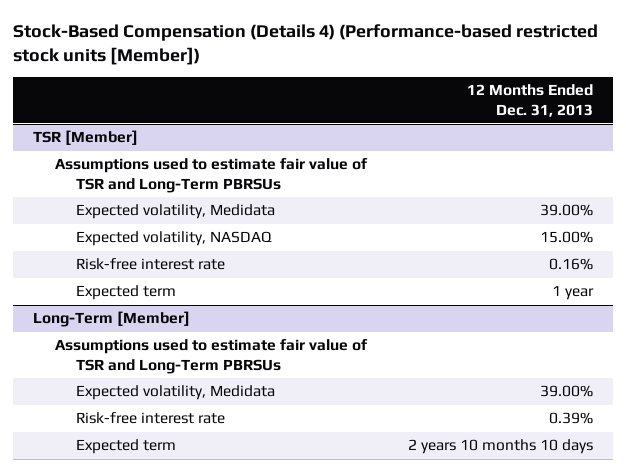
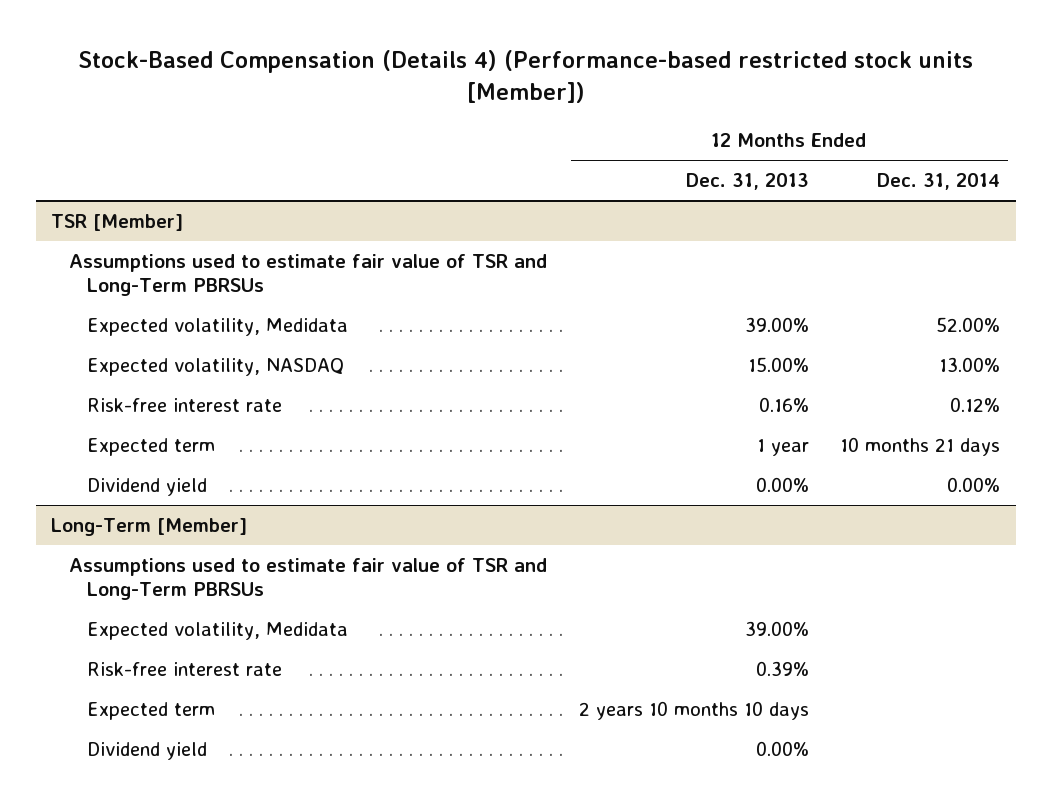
- | 12 Months Ended Dec. 31, 2013
+ | 12 Months Ended Dec. 31, 2013 | 12 Months Ended Dec. 31, 2014
@ TSR [Member]
+ Dividend yield | 0.00% | 0.00%
@ Long-Term [Member]
+ Dividend yield | 0.00% |

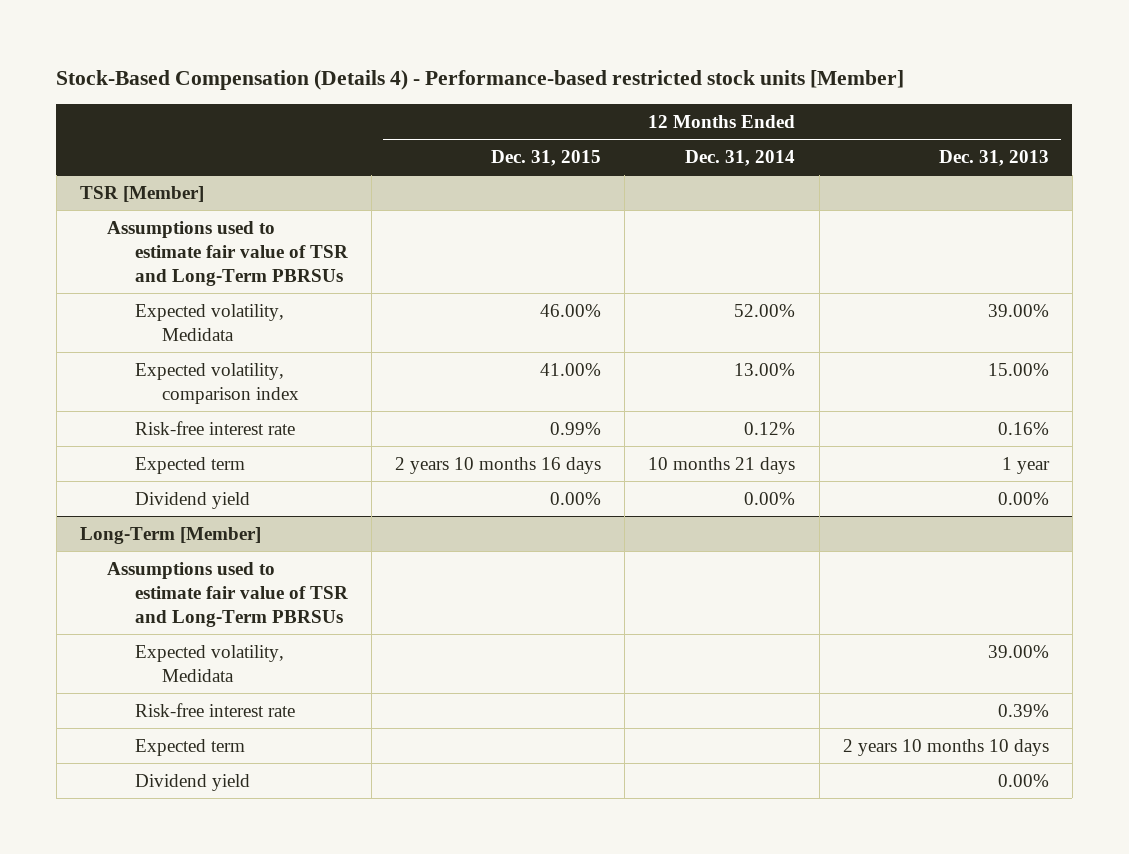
- Stock-Based Compensation (Details 4) (Performance-based restricted stock units [Member])
+ Stock-Based Compensation (Details 4) - Performance-based restricted stock units [Member]
- | 12 Months Ended Dec. 31, 2013 | 12 Months Ended Dec. 31, 2014
+ | 12 Months Ended Dec. 31, 2015 | 12 Months Ended Dec. 31, 2014 | 12 Months Ended Dec. 31, 2013
@ TSR [Member]
- Expected volatility, NASDAQ | 15.00% | 13.00%
+ Expected volatility, comparison index | 41.00% | 13.00% | 15.00%

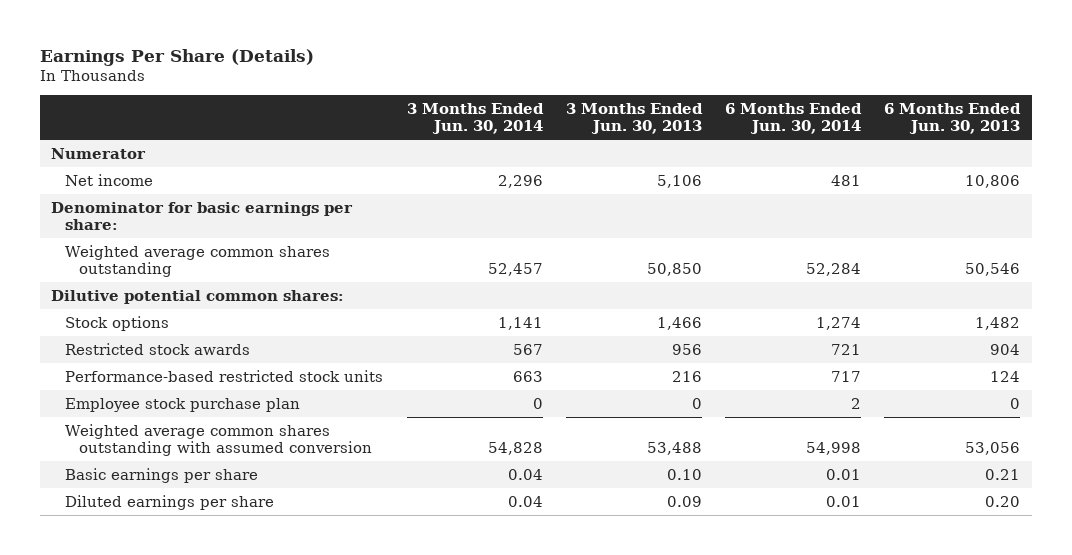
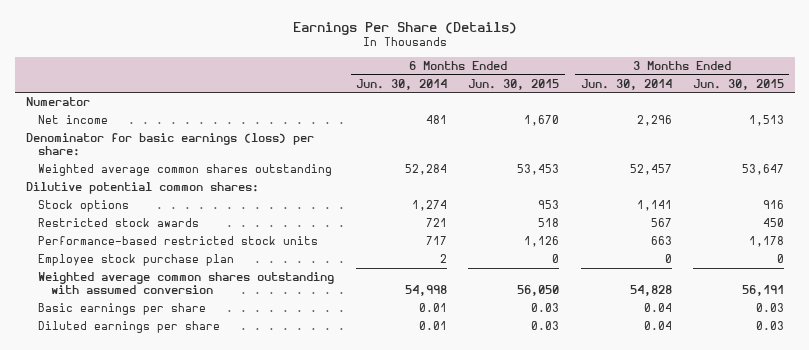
- | 3 Months Ended Jun. 30, 2014 | 3 Months Ended Jun. 30, 2013 | 6 Months Ended Jun. 30, 2014 | 6 Months Ended Jun. 30, 2013
+ | 6 Months Ended Jun. 30, 2014 | 6 Months Ended Jun. 30, 2015 | 3 Months Ended Jun. 30, 2014 | 3 Months Ended Jun. 30, 2015
- Denominator for basic earnings per share:
+ Denominator for basic earnings (loss) per share:

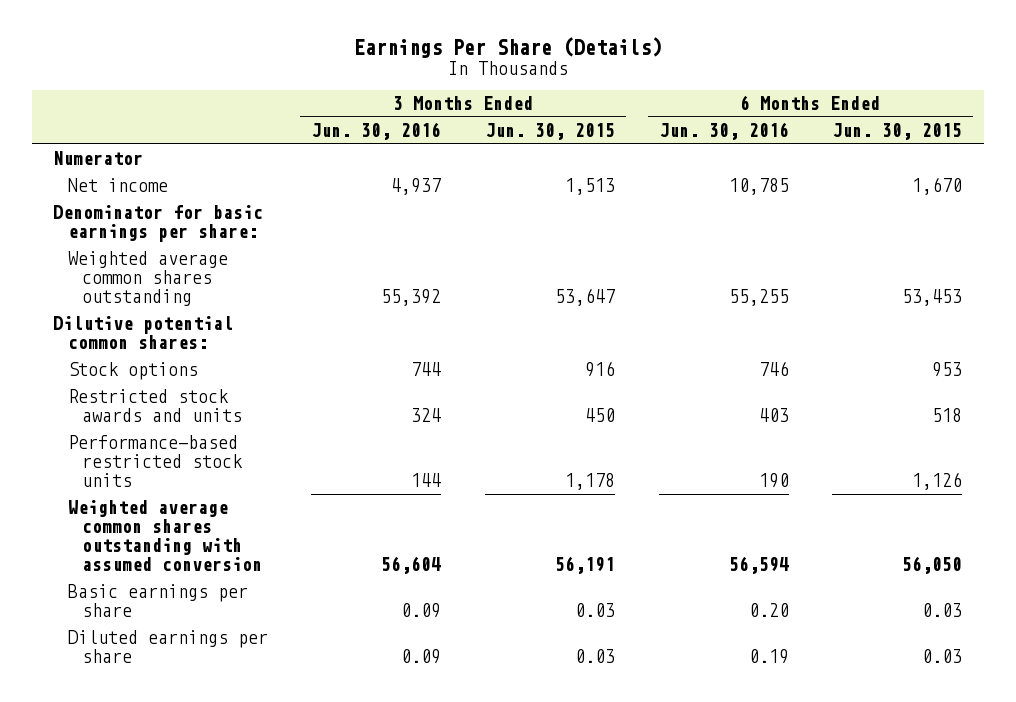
- | 6 Months Ended Jun. 30, 2014 | 6 Months Ended Jun. 30, 2015 | 3 Months Ended Jun. 30, 2014 | 3 Months Ended Jun. 30, 2015
+ | 3 Months Ended Jun. 30, 2016 | 3 Months Ended Jun. 30, 2015 | 6 Months Ended Jun. 30, 2016 | 6 Months Ended Jun. 30, 2015
- Denominator for basic earnings (loss) per share:
+ Denominator for basic earnings per share:
- Restricted stock awards | 721 | 518 | 567 | 450
+ Restricted stock awards and units | 324 | 450 | 403 | 518
- Employee stock purchase plan | 2 | 0 | 0 | 0

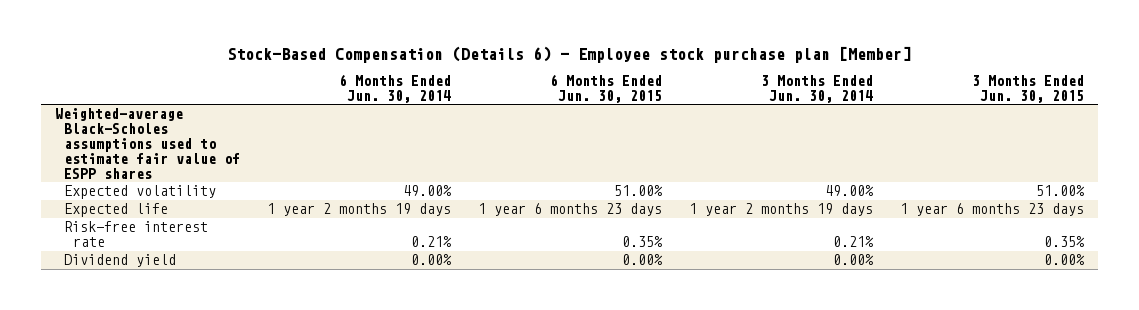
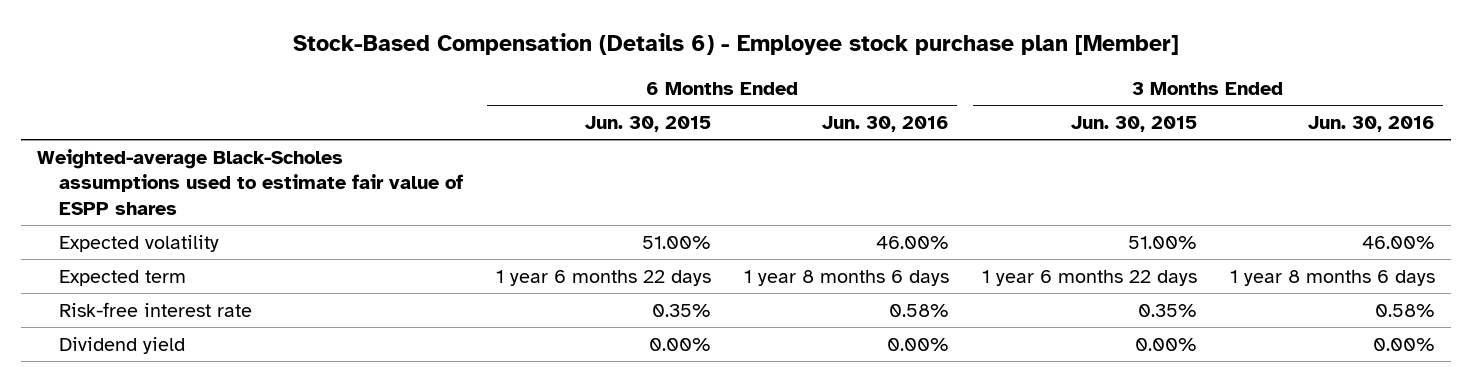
- | 6 Months Ended Jun. 30, 2014 | 6 Months Ended Jun. 30, 2015 | 3 Months Ended Jun. 30, 2014 | 3 Months Ended Jun. 30, 2015
+ | 6 Months Ended Jun. 30, 2015 | 6 Months Ended Jun. 30, 2016 | 3 Months Ended Jun. 30, 2015 | 3 Months Ended Jun. 30, 2016
- Expected life | 1 year 2 months 19 days | 1 year 6 months 23 days | 1 year 2 months 19 days | 1 year 6 months 23 days
+ Expected term | 1 year 6 months 22 days | 1 year 8 months 6 days | 1 year 6 months 22 days | 1 year 8 months 6 days

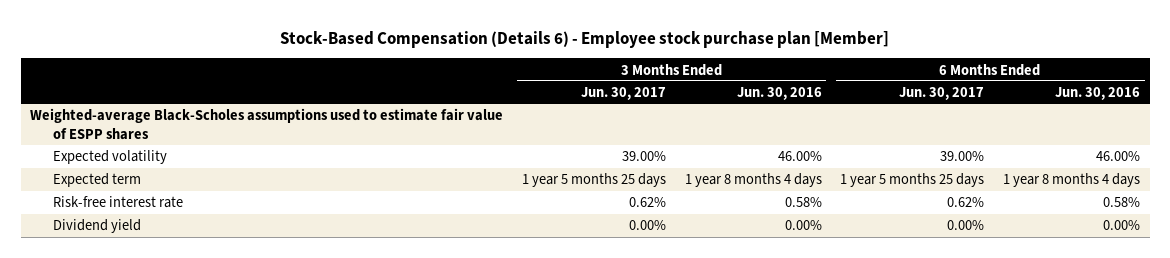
- | 6 Months Ended Jun. 30, 2015 | 6 Months Ended Jun. 30, 2016 | 3 Months Ended Jun. 30, 2015 | 3 Months Ended Jun. 30, 2016
+ | 3 Months Ended Jun. 30, 2017 | 3 Months Ended Jun. 30, 2016 | 6 Months Ended Jun. 30, 2017 | 6 Months Ended Jun. 30, 2016
- Expected term | 1 year 6 months 22 days | 1 year 8 months 6 days | 1 year 6 months 22 days | 1 year 8 months 6 days
+ Expected term | 1 year 5 months 25 days | 1 year 8 months 4 days | 1 year 5 months 25 days | 1 year 8 months 4 days

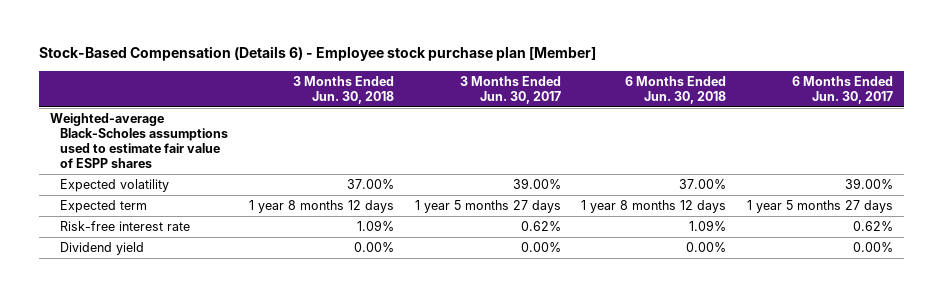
- | 3 Months Ended Jun. 30, 2017 | 3 Months Ended Jun. 30, 2016 | 6 Months Ended Jun. 30, 2017 | 6 Months Ended Jun. 30, 2016
+ | 3 Months Ended Jun. 30, 2018 | 3 Months Ended Jun. 30, 2017 | 6 Months Ended Jun. 30, 2018 | 6 Months Ended Jun. 30, 2017
- Expected term | 1 year 5 months 25 days | 1 year 8 months 4 days | 1 year 5 months 25 days | 1 year 8 months 4 days
+ Expected term | 1 year 8 months 12 days | 1 year 5 months 27 days | 1 year 8 months 12 days | 1 year 5 months 27 days

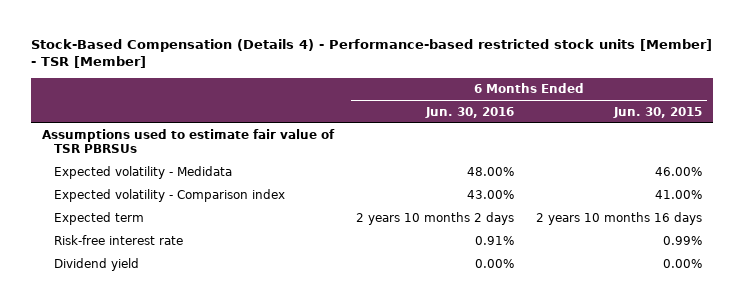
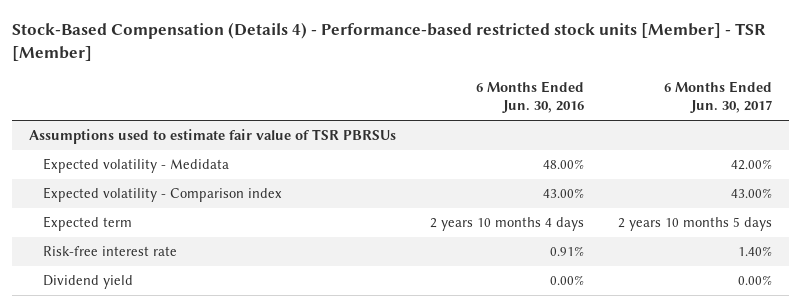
- | 6 Months Ended Jun. 30, 2016 | 6 Months Ended Jun. 30, 2015
+ | 6 Months Ended Jun. 30, 2016 | 6 Months Ended Jun. 30, 2017
- Expected term | 2 years 10 months 2 days | 2 years 10 months 16 days
+ Expected term | 2 years 10 months 4 days | 2 years 10 months 5 days

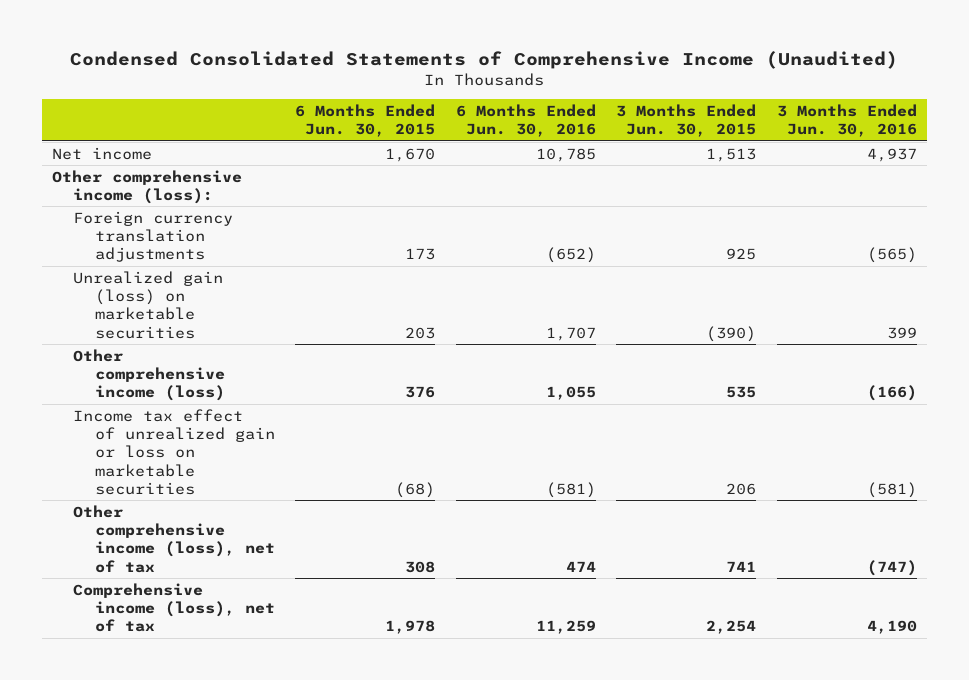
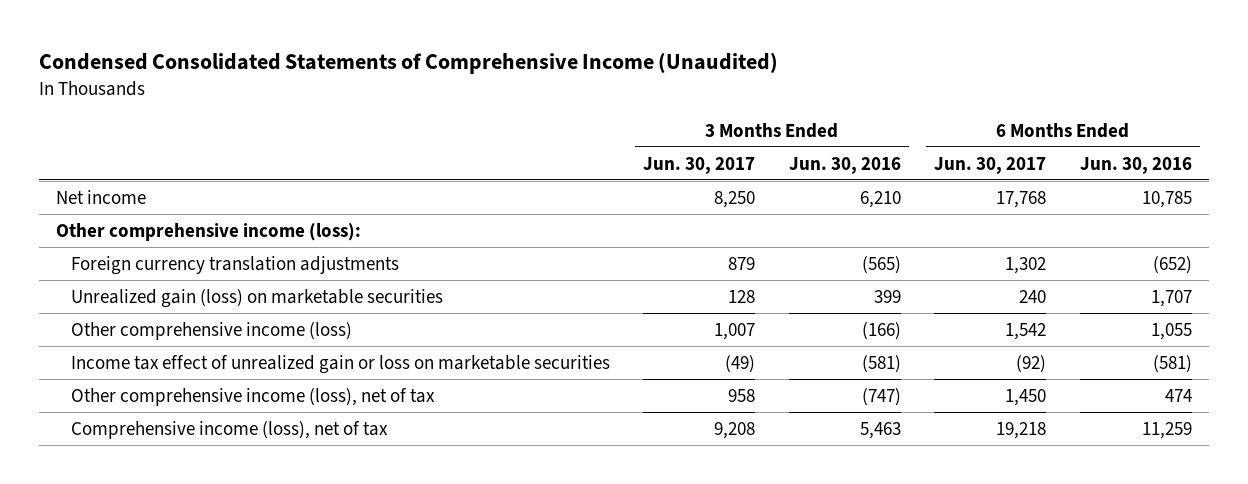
- | 6 Months Ended Jun. 30, 2015 | 6 Months Ended Jun. 30, 2016 | 3 Months Ended Jun. 30, 2015 | 3 Months Ended Jun. 30, 2016
+ | 3 Months Ended Jun. 30, 2017 | 3 Months Ended Jun. 30, 2016 | 6 Months Ended Jun. 30, 2017 | 6 Months Ended Jun. 30, 2016
- Net income | 1,670 | 10,785 | 1,513 | 4,937
+ Net income | 8,250 | 6,210 | 17,768 | 10,785
- Comprehensive income (loss), net of tax | 1,978 | 11,259 | 2,254 | 4,190
+ Comprehensive income (loss), net of tax | 9,208 | 5,463 | 19,218 | 11,259

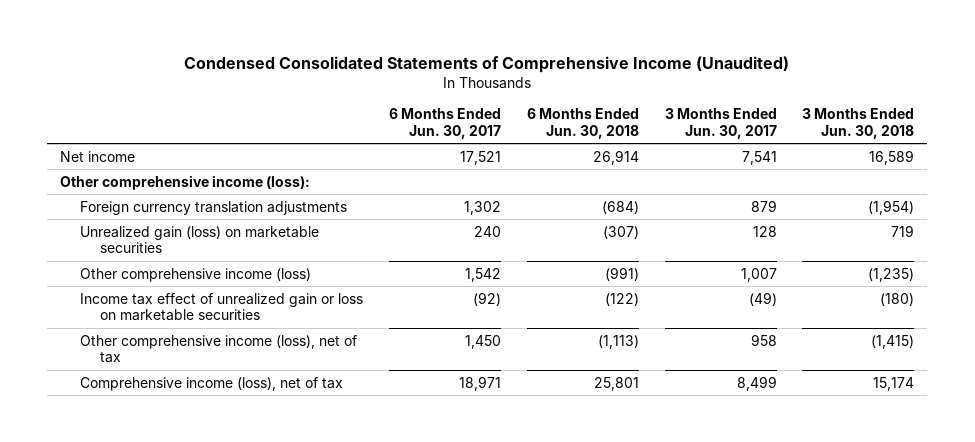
- | 3 Months Ended Jun. 30, 2017 | 3 Months Ended Jun. 30, 2016 | 6 Months Ended Jun. 30, 2017 | 6 Months Ended Jun. 30, 2016
+ | 6 Months Ended Jun. 30, 2017 | 6 Months Ended Jun. 30, 2018 | 3 Months Ended Jun. 30, 2017 | 3 Months Ended Jun. 30, 2018
- Net income | 8,250 | 6,210 | 17,768 | 10,785
+ Net income | 17,521 | 26,914 | 7,541 | 16,589
- Comprehensive income (loss), net of tax | 9,208 | 5,463 | 19,218 | 11,259
+ Comprehensive income (loss), net of tax | 18,971 | 25,801 | 8,499 | 15,174

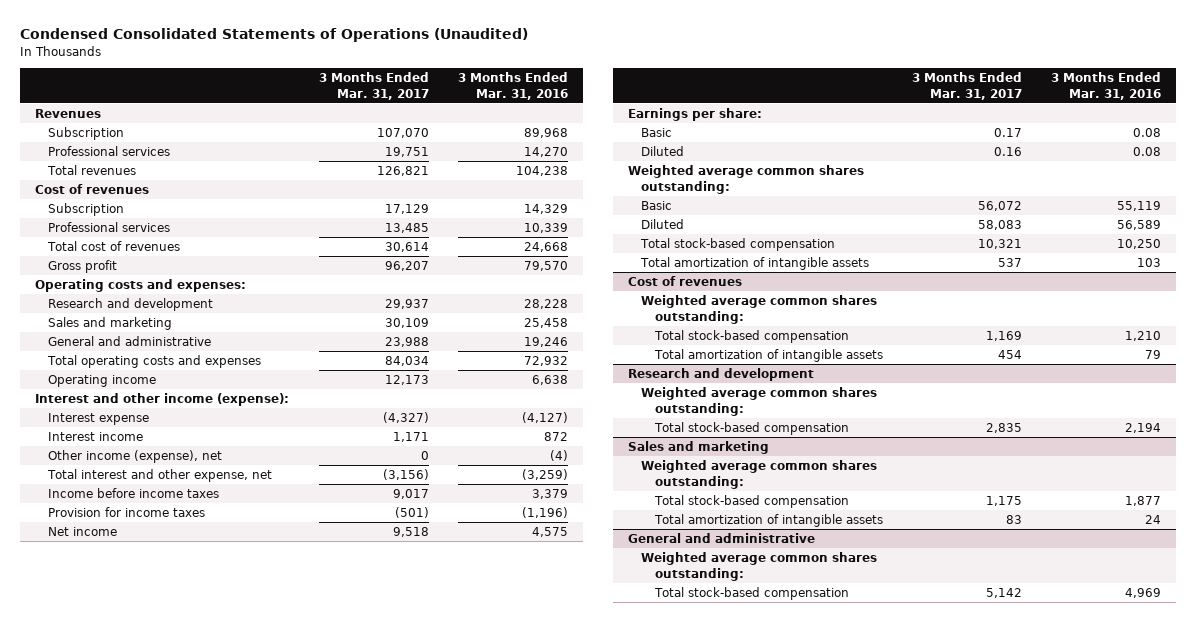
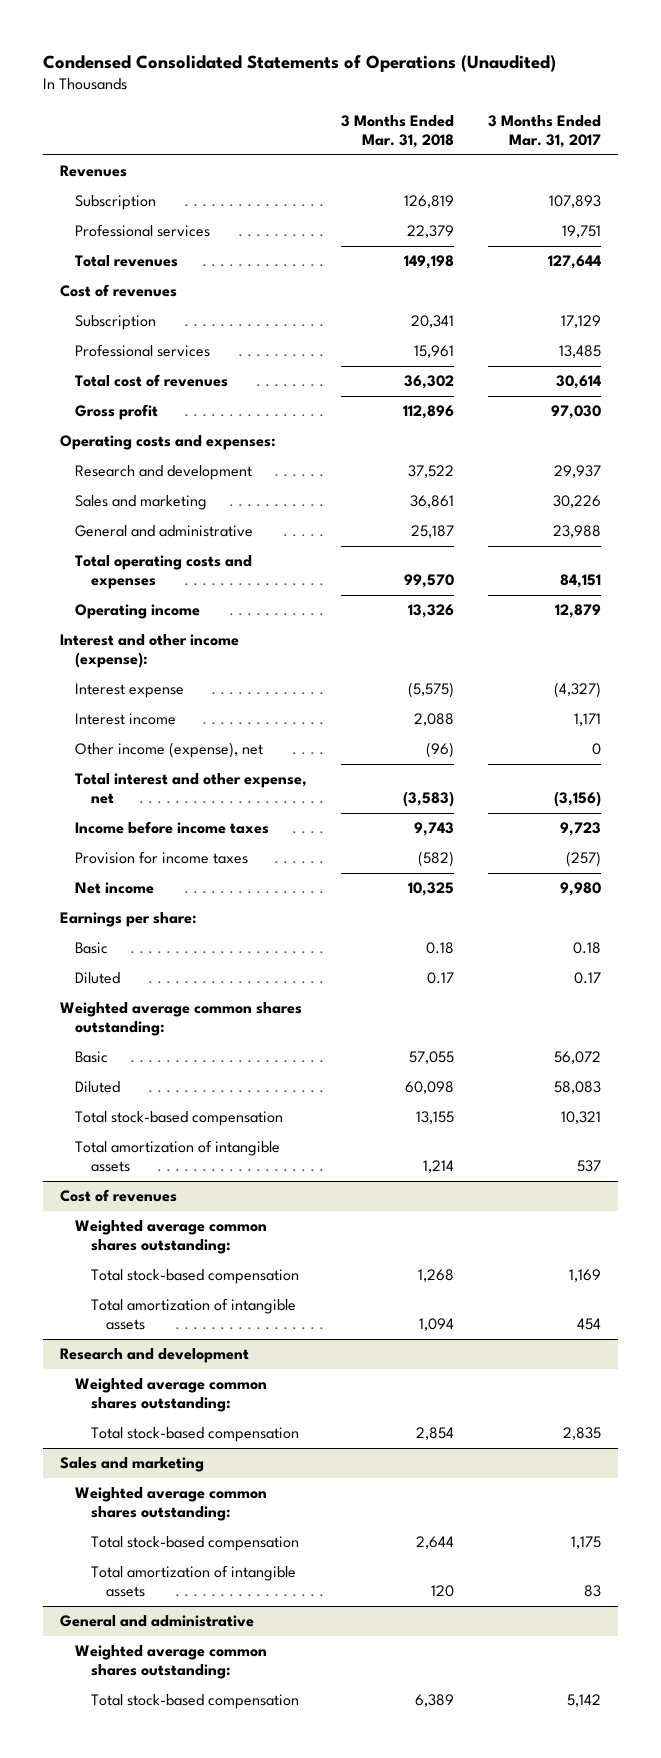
- | 3 Months Ended Mar. 31, 2017 | 3 Months Ended Mar. 31, 2016
+ | 3 Months Ended Mar. 31, 2018 | 3 Months Ended Mar. 31, 2017
- Subscription | 107,070 | 89,968
+ Subscription | 126,819 | 107,893
- Total revenues | 126,821 | 104,238
+ Total revenues | 149,198 | 127,644
- Gross profit | 96,207 | 79,570
+ Gross profit | 112,896 | 97,030
- Sales and marketing | 30,109 | 25,458
+ Sales and marketing | 36,861 | 30,226
- Total operating costs and expenses | 84,034 | 72,932
- Operating income | 12,173 | 6,638
+ Total operating costs and expenses | 99,570 | 84,151
+ Operating income | 13,326 | 12,879
- Income before income taxes | 9,017 | 3,379
- Provision for income taxes | (501) | (1,196)
- Net income | 9,518 | 4,575
+ Income before income taxes | 9,743 | 9,723
+ Provision for income taxes | (582) | (257)
+ Net income | 10,325 | 9,980
- Basic | 0.17 | 0.08
- Diluted | 0.16 | 0.08
+ Basic | 0.18 | 0.18
+ Diluted | 0.17 | 0.17

